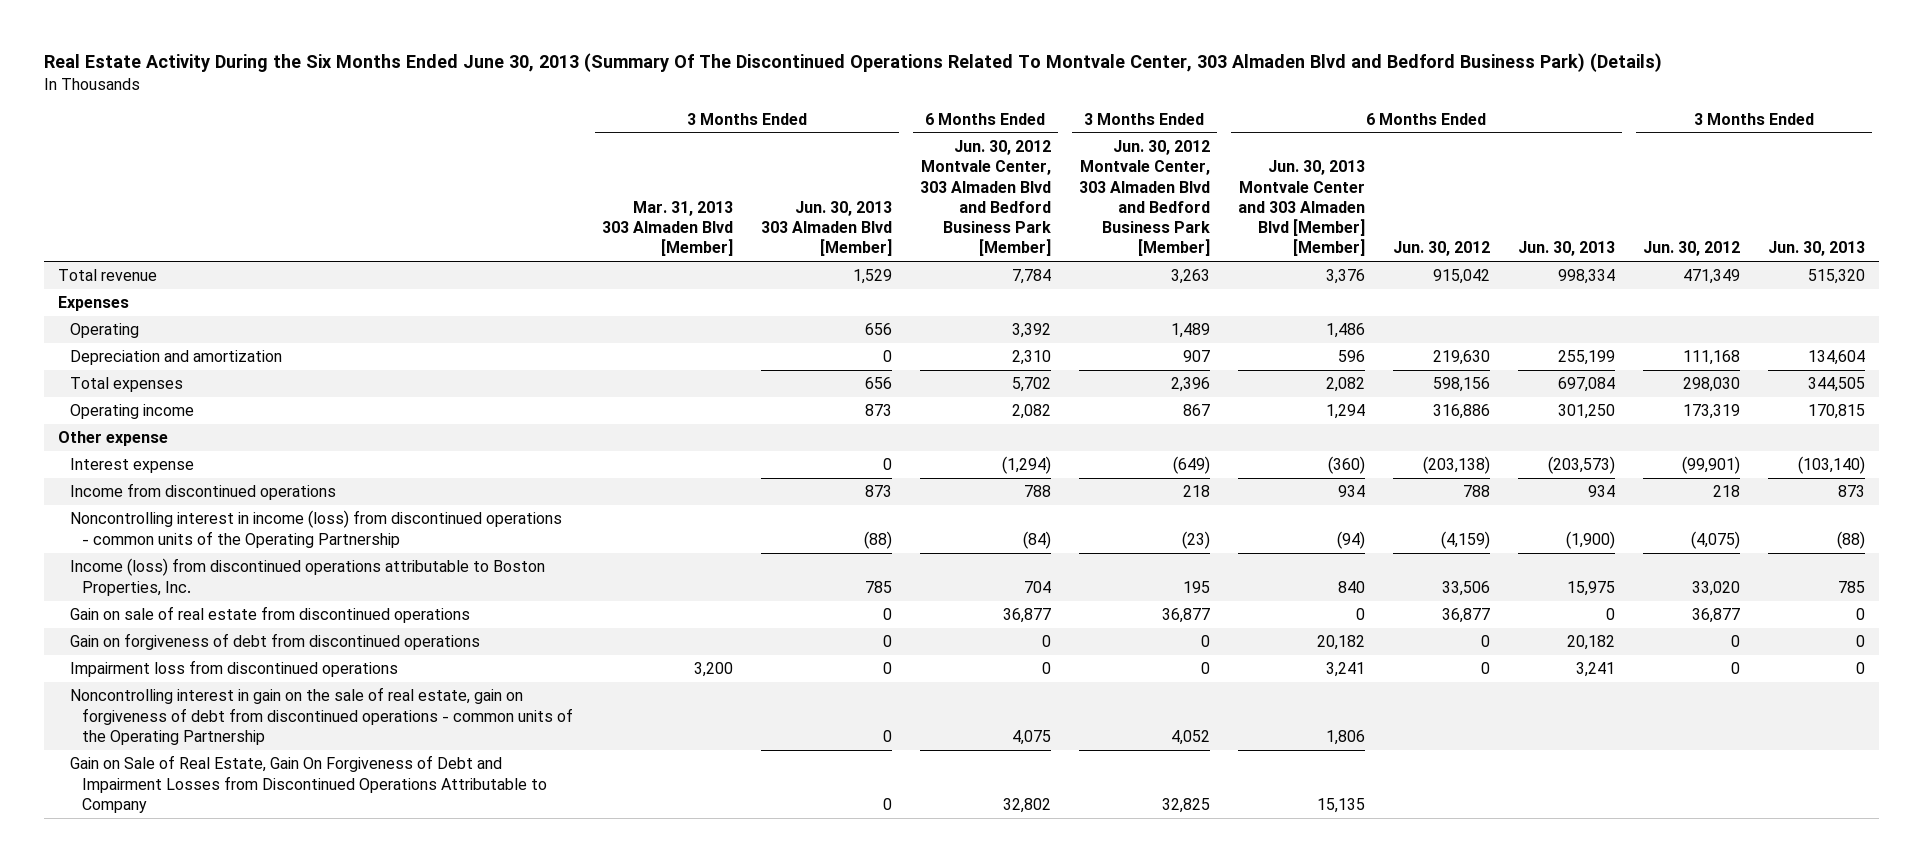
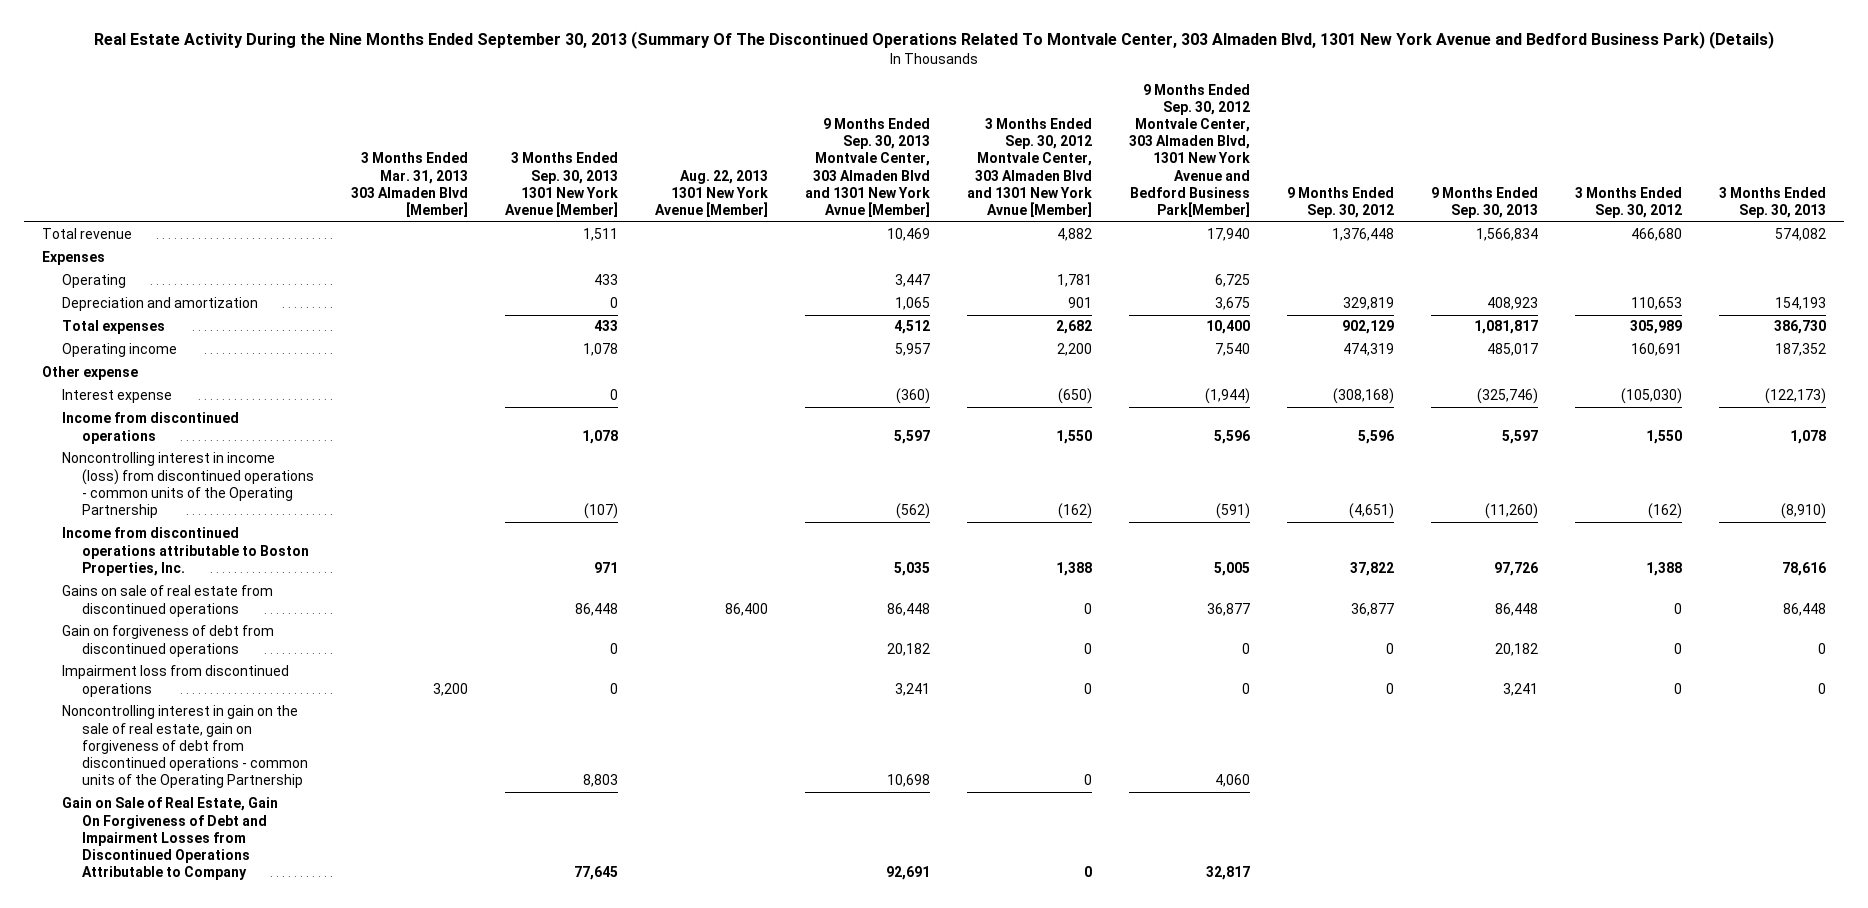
- Real Estate Activity During the Six Months Ended June 30, 2013 (Summary Of The Discontinued Operations Related To Montvale Center, 303 Almaden Blvd and Bedford Business Park) (Details)
+ Real Estate Activity During the Nine Months Ended September 30, 2013 (Summary Of The Discontinued Operations Related To Montvale Center, 303 Almaden Blvd, 1301 New York Avenue and Bedford Business Park) (Details)
- | 3 Months Ended Mar. 31, 2013 303 Almaden Blvd [Member] | 3 Months Ended Jun. 30, 2013 303 Almaden Blvd [Member] | 6 Months Ended Jun. 30, 2012 Montvale Center, 303 Almaden Blvd and Bedford Business Park [Member] | 3 Months Ended Jun. 30, 2012 Montvale Center, 303 Almaden Blvd and Bedford Business Park [Member] | 6 Months Ended Jun. 30, 2013 Montvale Center and 303 Almaden Blvd [Member] [Member] | 6 Months Ended Jun. 30, 2012 | 6 Months Ended Jun. 30, 2013 | 3 Months Ended Jun. 30, 2012 | 3 Months Ended Jun. 30, 2013
+ | 3 Months Ended Mar. 31, 2013 303 Almaden Blvd [Member] | 3 Months Ended Sep. 30, 2013 1301 New York Avenue [Member] | Aug. 22, 2013 1301 New York Avenue [Member] | 9 Months Ended Sep. 30, 2013 Montvale Center, 303 Almaden Blvd and 1301 New York Avnue [Member] | 3 Months Ended Sep. 30, 2012 Montvale Center, 303 Almaden Blvd and 1301 New York Avnue [Member] | 9 Months Ended Sep. 30, 2012 Montvale Center, 303 Almaden Blvd, 1301 New York Avenue and Bedford Business Park[Member] | 9 Months Ended Sep. 30, 2012 | 9 Months Ended Sep. 30, 2013 | 3 Months Ended Sep. 30, 2012 | 3 Months Ended Sep. 30, 2013
- Income (loss) from discontinued operations attributable to Boston Properties, Inc. | | 785 | 704 | 195 | 840 | 33,506 | 15,975 | 33,020 | 785
- Gain on sale of real estate from discontinued operations | | 0 | 36,877 | 36,877 | 0 | 36,877 | 0 | 36,877 | 0
+ Income from discontinued operations attributable to Boston Properties, Inc. | | 971 | | 5,035 | 1,388 | 5,005 | 37,822 | 97,726 | 1,388 | 78,616
+ Gains on sale of real estate from discontinued operations | | 86,448 | 86,400 | 86,448 | 0 | 36,877 | 36,877 | 86,448 | 0 | 86,448

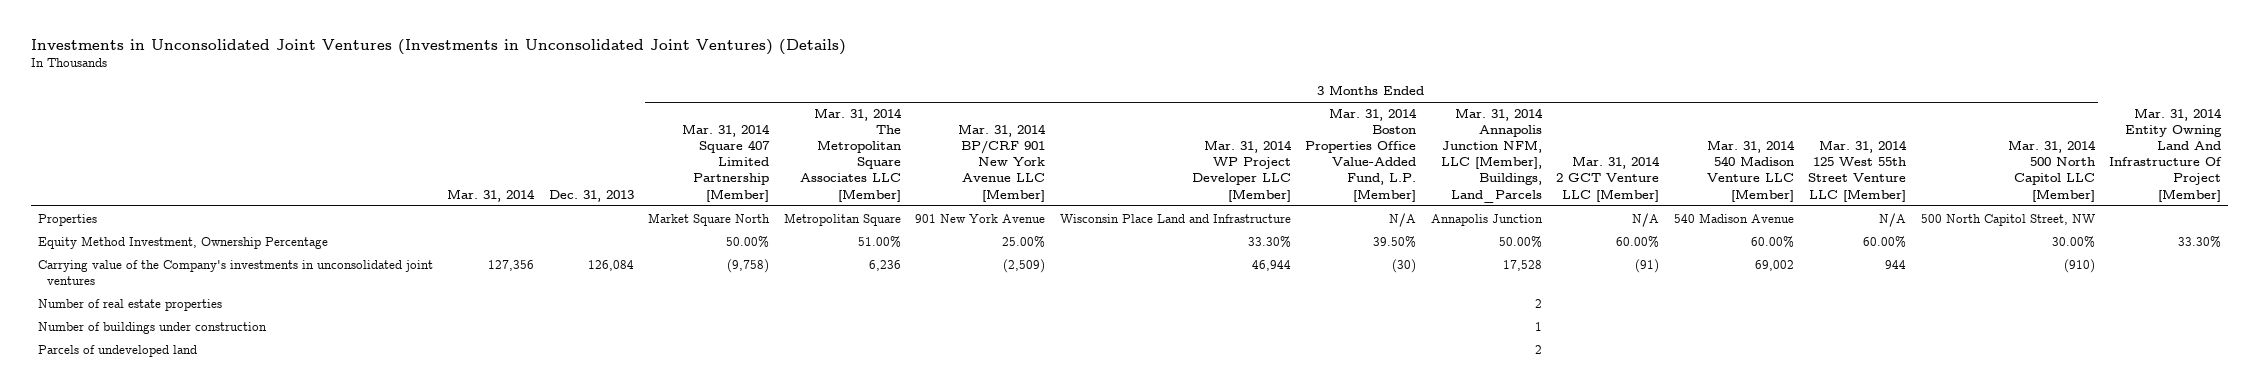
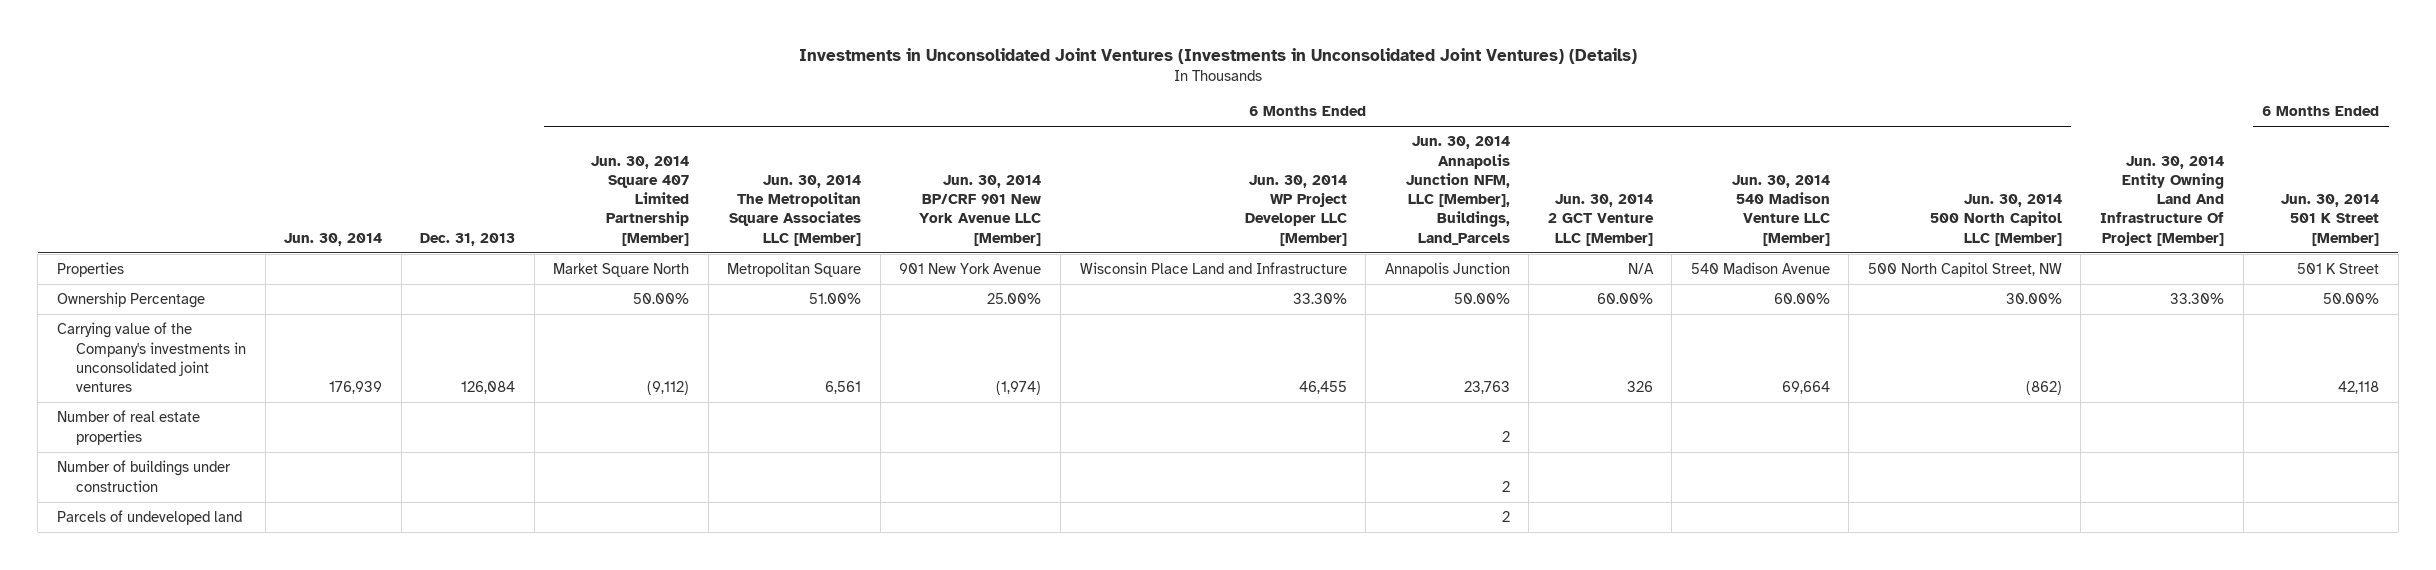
- | Mar. 31, 2014 | Dec. 31, 2013 | 3 Months Ended Mar. 31, 2014 Square 407 Limited Partnership [Member] | 3 Months Ended Mar. 31, 2014 The Metropolitan Square Associates LLC [Member] | 3 Months Ended Mar. 31, 2014 BP/CRF 901 New York Avenue LLC [Member] | 3 Months Ended Mar. 31, 2014 WP Project Developer LLC [Member] | 3 Months Ended Mar. 31, 2014 Boston Properties Office Value-Added Fund, L.P. [Member] | 3 Months Ended Mar. 31, 2014 Annapolis Junction NFM, LLC [Member], Buildings, Land_Parcels | 3 Months Ended Mar. 31, 2014 2 GCT Venture LLC [Member] | 3 Months Ended Mar. 31, 2014 540 Madison Venture LLC [Member] | 3 Months Ended Mar. 31, 2014 125 West 55th Street Venture LLC [Member] | 3 Months Ended Mar. 31, 2014 500 North Capitol LLC [Member] | Mar. 31, 2014 Entity Owning Land And Infrastructure Of Project [Member]
+ | Jun. 30, 2014 | Dec. 31, 2013 | 6 Months Ended Jun. 30, 2014 Square 407 Limited Partnership [Member] | 6 Months Ended Jun. 30, 2014 The Metropolitan Square Associates LLC [Member] | 6 Months Ended Jun. 30, 2014 BP/CRF 901 New York Avenue LLC [Member] | 6 Months Ended Jun. 30, 2014 WP Project Developer LLC [Member] | 6 Months Ended Jun. 30, 2014 Annapolis Junction NFM, LLC [Member], Buildings, Land_Parcels | 6 Months Ended Jun. 30, 2014 2 GCT Venture LLC [Member] | 6 Months Ended Jun. 30, 2014 540 Madison Venture LLC [Member] | 6 Months Ended Jun. 30, 2014 500 North Capitol LLC [Member] | Jun. 30, 2014 Entity Owning Land And Infrastructure Of Project [Member] | 6 Months Ended Jun. 30, 2014 501 K Street [Member]
- Equity Method Investment, Ownership Percentage | | | 50.00% | 51.00% | 25.00% | 33.30% | 39.50% | 50.00% | 60.00% | 60.00% | 60.00% | 30.00% | 33.30%
+ Ownership Percentage | | | 50.00% | 51.00% | 25.00% | 33.30% | 50.00% | 60.00% | 60.00% | 30.00% | 33.30% | 50.00%

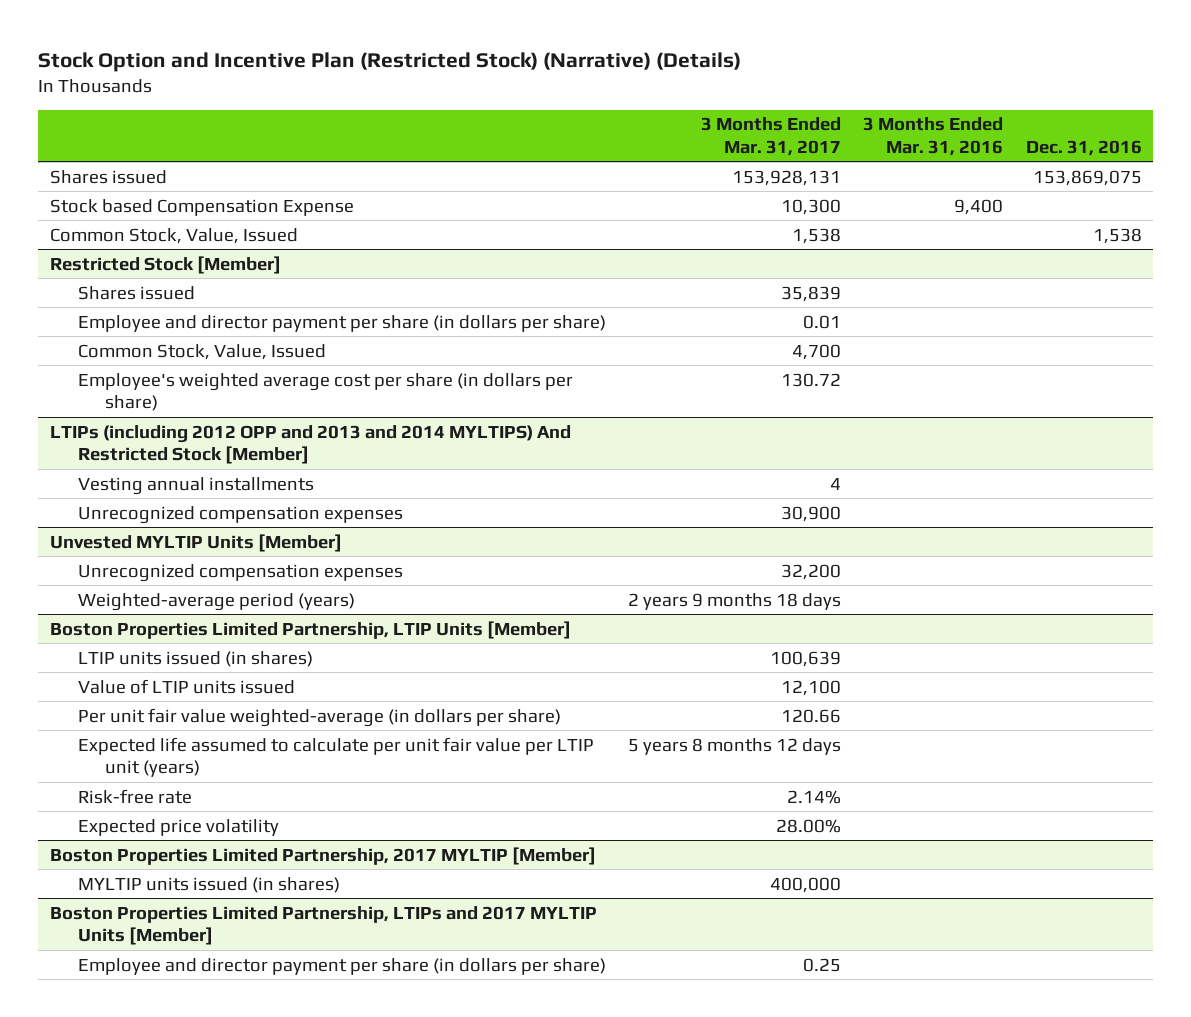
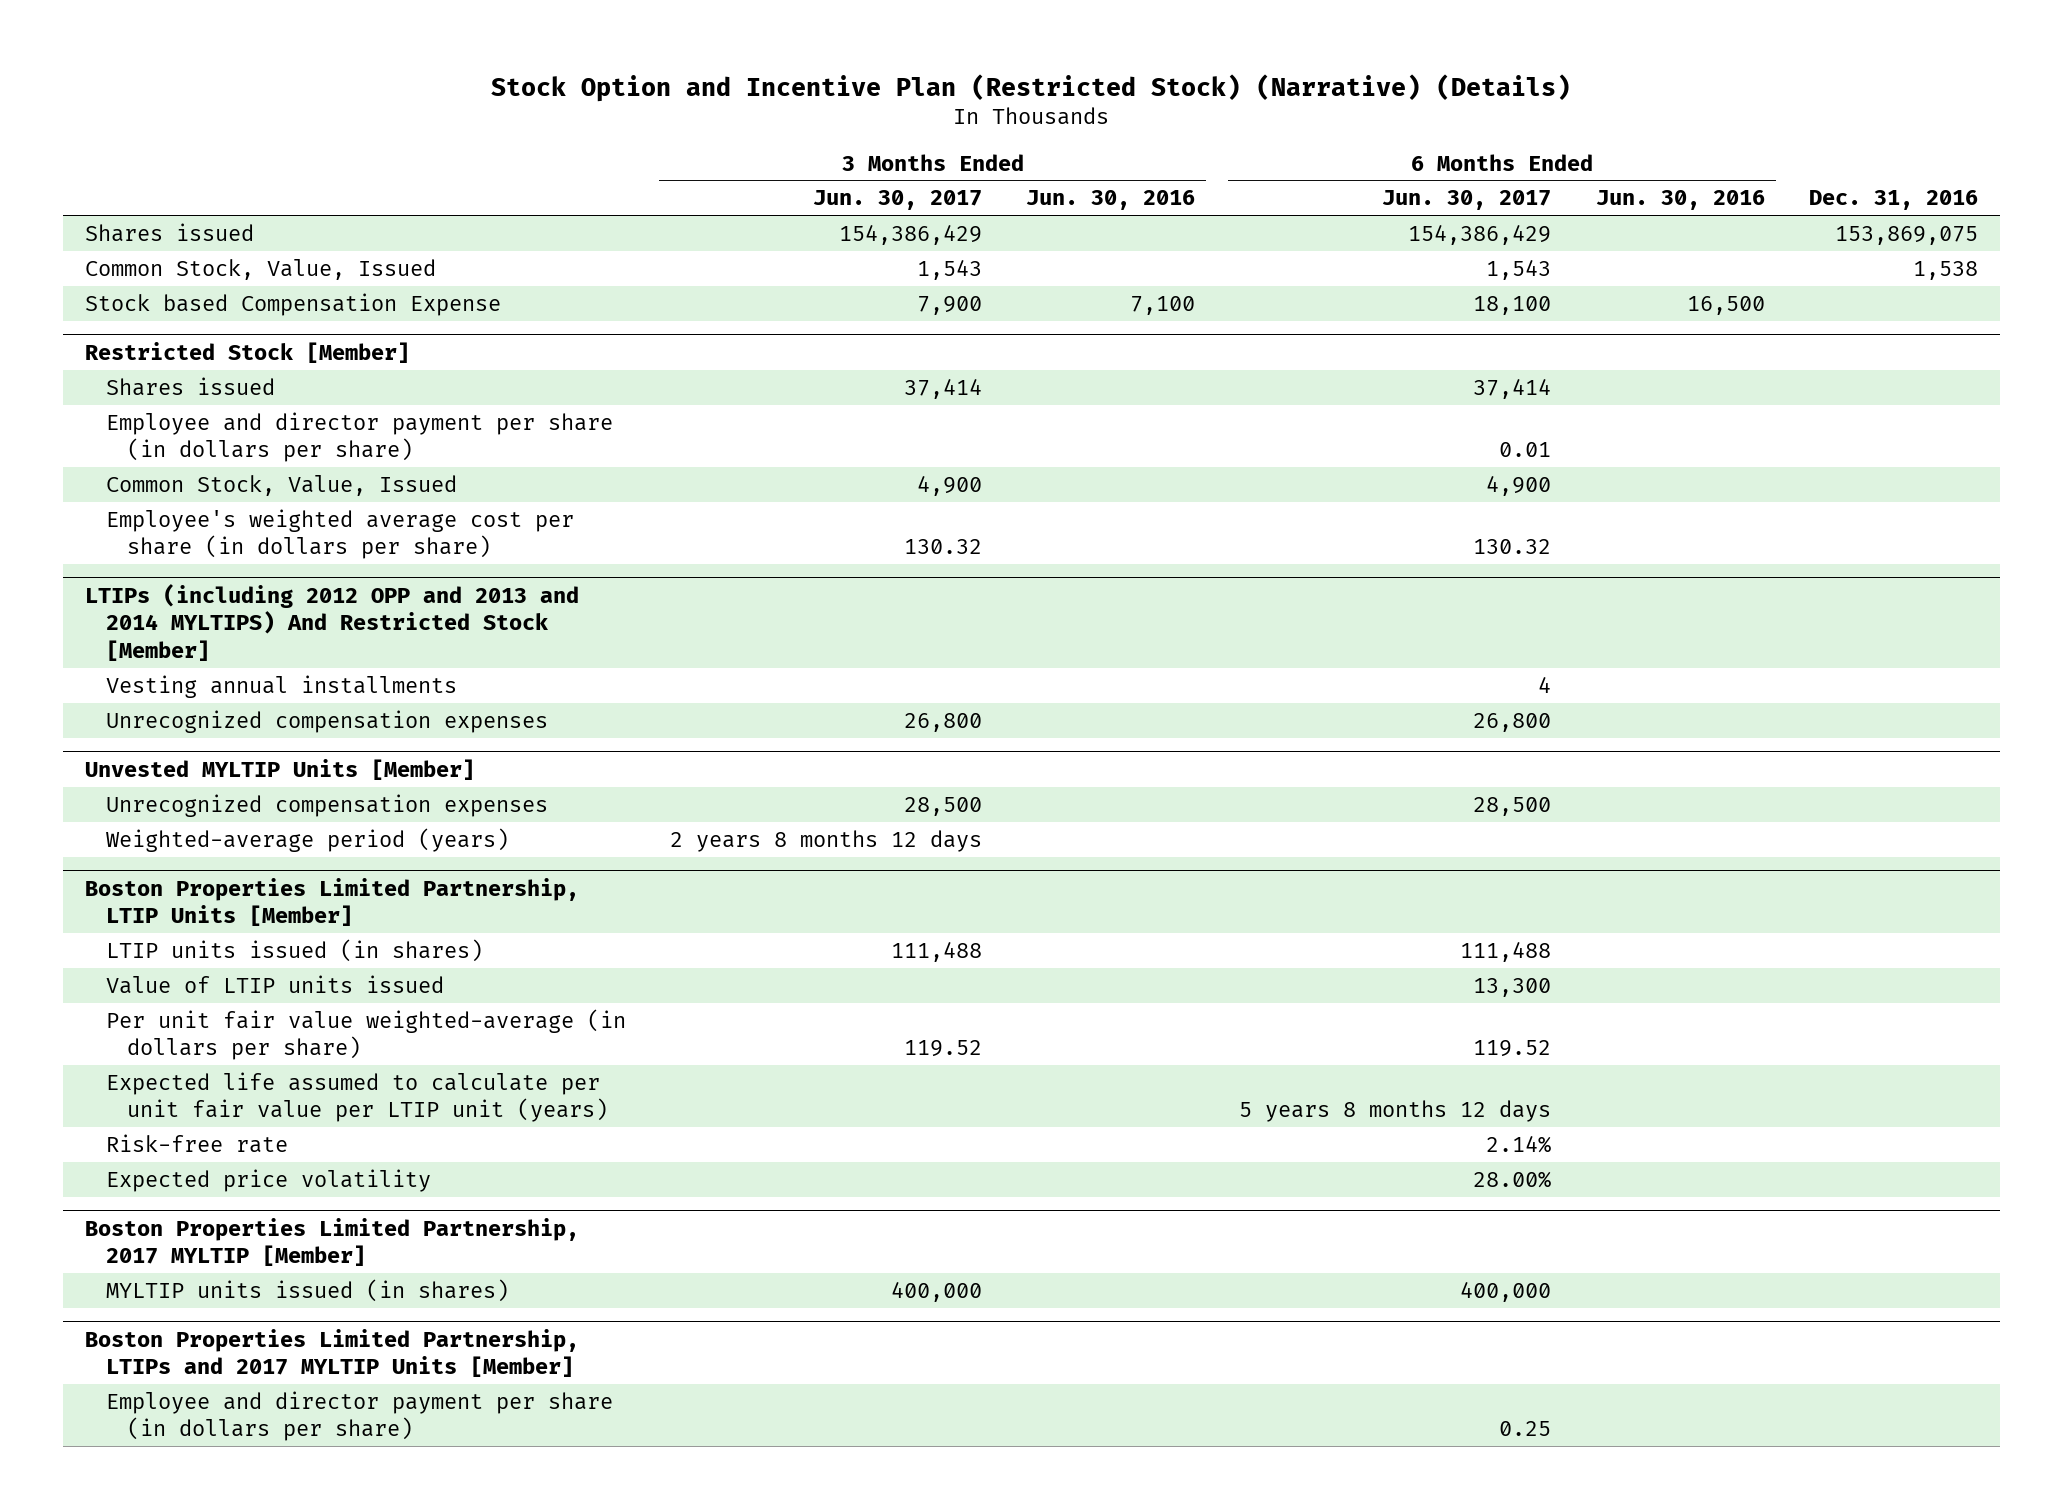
- | 3 Months Ended Mar. 31, 2017 | 3 Months Ended Mar. 31, 2016 | Dec. 31, 2016
+ | 3 Months Ended Jun. 30, 2017 | 3 Months Ended Jun. 30, 2016 | 6 Months Ended Jun. 30, 2017 | 6 Months Ended Jun. 30, 2016 | Dec. 31, 2016
moved down: Stock based Compensation Expense | 7,900 | 7,100 | 18,100 | 16,500 |

